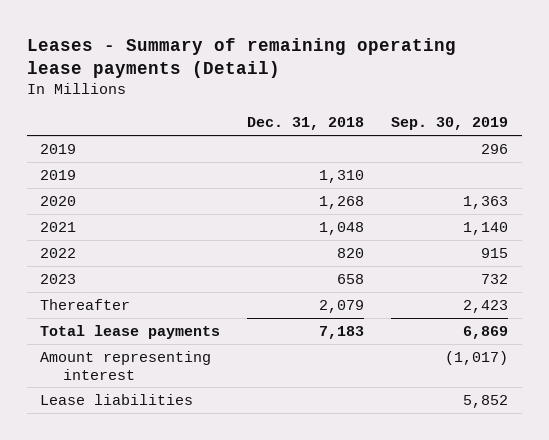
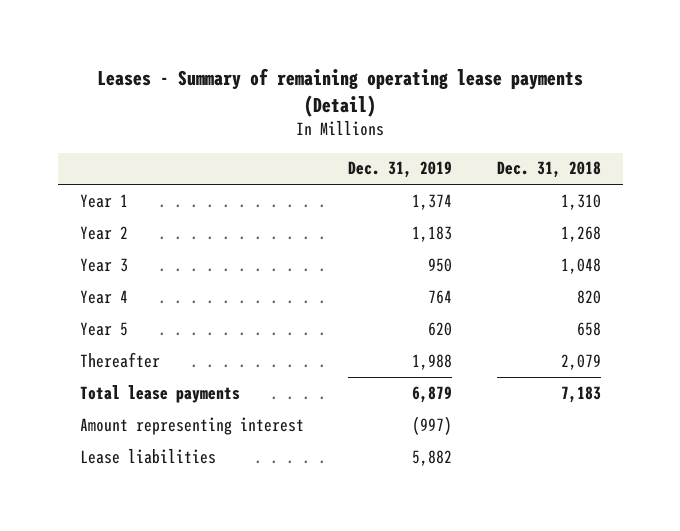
- | Dec. 31, 2018 | Sep. 30, 2019
+ | Dec. 31, 2019 | Dec. 31, 2018
- 2019 | | 296
- 2019 | 1,310 |
- 2020 | 1,268 | 1,363
- 2021 | 1,048 | 1,140
- 2022 | 820 | 915
- 2023 | 658 | 732
+ Year 1 | 1,374 | 1,310
+ Year 2 | 1,183 | 1,268
+ Year 3 | 950 | 1,048
+ Year 4 | 764 | 820
+ Year 5 | 620 | 658

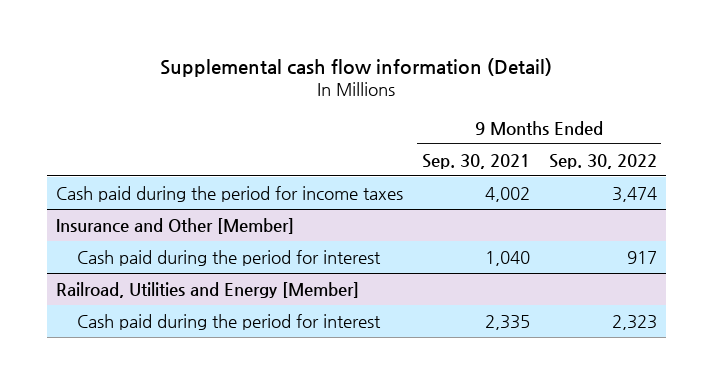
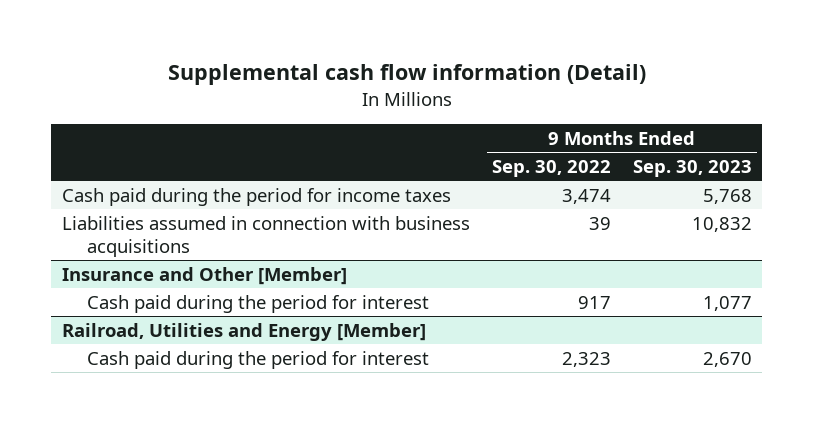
- | 9 Months Ended Sep. 30, 2021 | 9 Months Ended Sep. 30, 2022
+ | 9 Months Ended Sep. 30, 2022 | 9 Months Ended Sep. 30, 2023
+ Liabilities assumed in connection with business acquisitions | 39 | 10,832

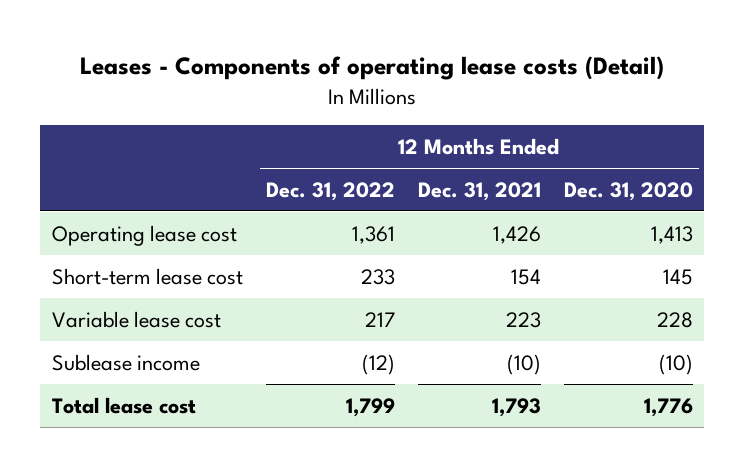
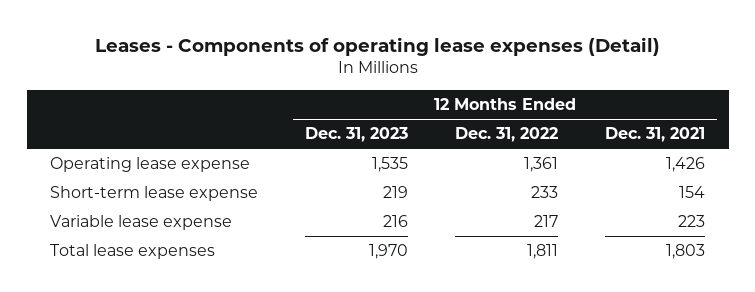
- Leases - Components of operating lease costs (Detail)
+ Leases - Components of operating lease expenses (Detail)
- | 12 Months Ended Dec. 31, 2022 | 12 Months Ended Dec. 31, 2021 | 12 Months Ended Dec. 31, 2020
+ | 12 Months Ended Dec. 31, 2023 | 12 Months Ended Dec. 31, 2022 | 12 Months Ended Dec. 31, 2021
- Operating lease cost | 1,361 | 1,426 | 1,413
- Short-term lease cost | 233 | 154 | 145
- Variable lease cost | 217 | 223 | 228
- Sublease income | (12) | (10) | (10)
- Total lease cost | 1,799 | 1,793 | 1,776
+ Operating lease expense | 1,535 | 1,361 | 1,426
+ Short-term lease expense | 219 | 233 | 154
+ Variable lease expense | 216 | 217 | 223
+ Total lease expenses | 1,970 | 1,811 | 1,803

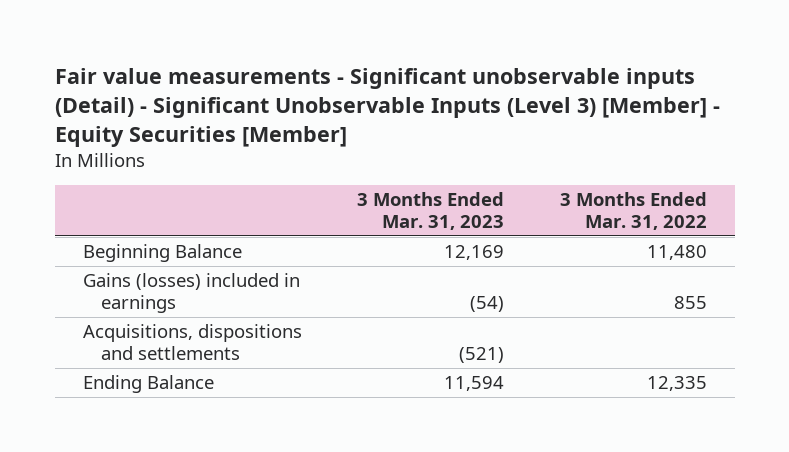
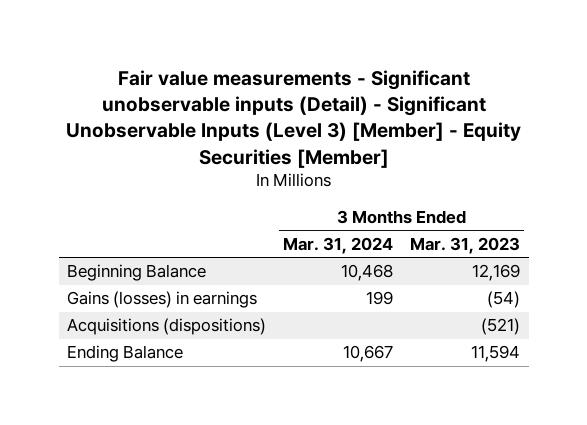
- | 3 Months Ended Mar. 31, 2023 | 3 Months Ended Mar. 31, 2022
+ | 3 Months Ended Mar. 31, 2024 | 3 Months Ended Mar. 31, 2023
- Gains (losses) included in earnings | (54) | 855
- Acquisitions, dispositions and settlements | (521) |
+ Gains (losses) in earnings | 199 | (54)
+ Acquisitions (dispositions) | | (521)

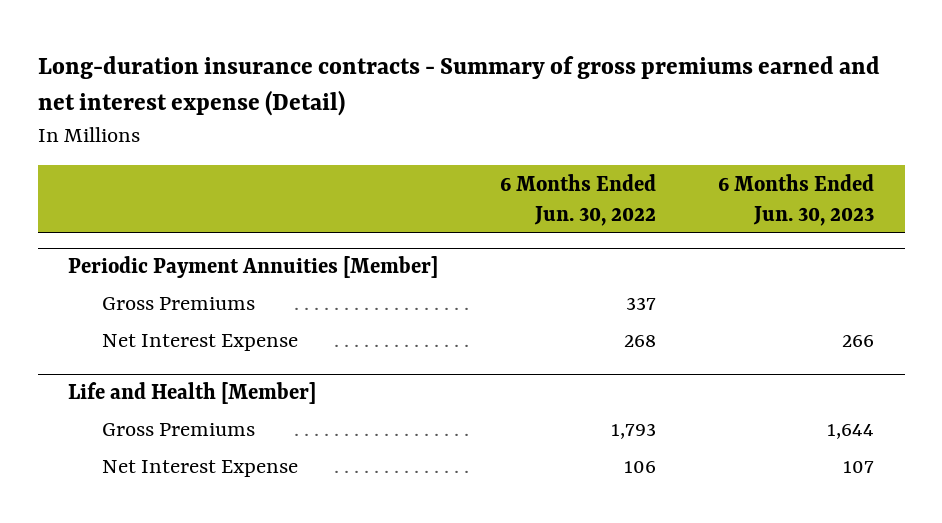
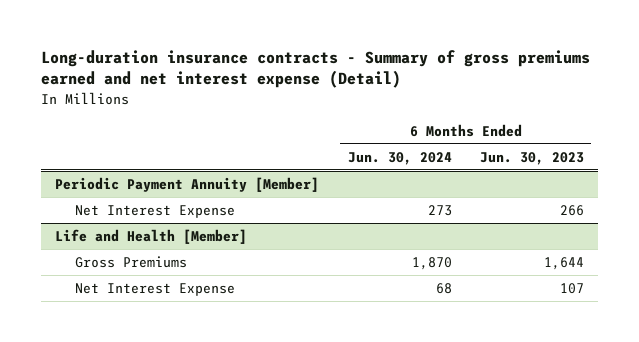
- | 6 Months Ended Jun. 30, 2022 | 6 Months Ended Jun. 30, 2023
+ | 6 Months Ended Jun. 30, 2024 | 6 Months Ended Jun. 30, 2023
- Periodic Payment Annuities [Member]
- Gross Premiums | 337 |
+ Periodic Payment Annuity [Member]

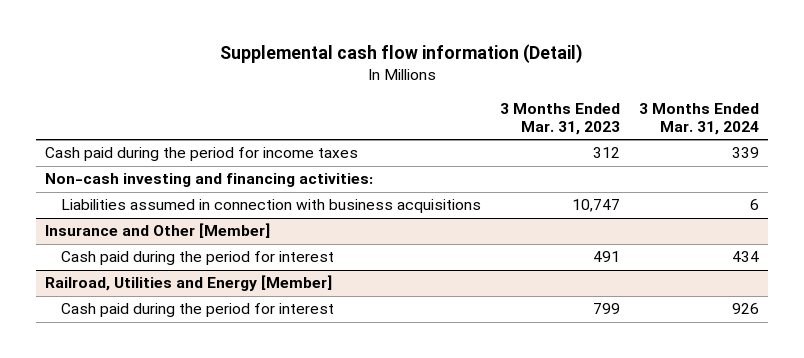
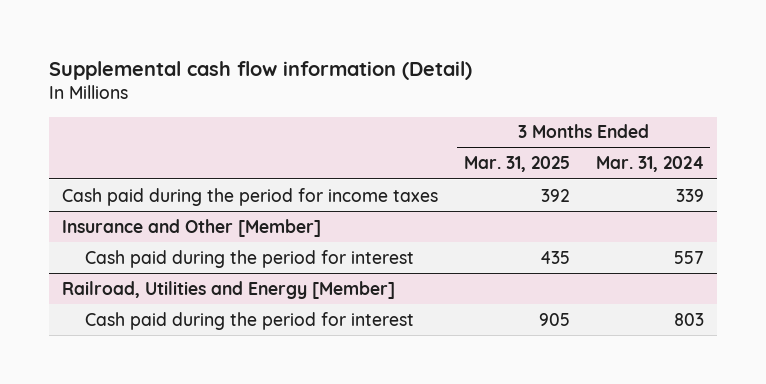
- | 3 Months Ended Mar. 31, 2023 | 3 Months Ended Mar. 31, 2024
+ | 3 Months Ended Mar. 31, 2025 | 3 Months Ended Mar. 31, 2024
- Non-cash investing and financing activities:
- Liabilities assumed in connection with business acquisitions | 10,747 | 6
@ Insurance and Other [Member]
- Cash paid during the period for interest | 491 | 434
+ Cash paid during the period for interest | 435 | 557
@ Railroad, Utilities and Energy [Member]
- Cash paid during the period for interest | 799 | 926
+ Cash paid during the period for interest | 905 | 803

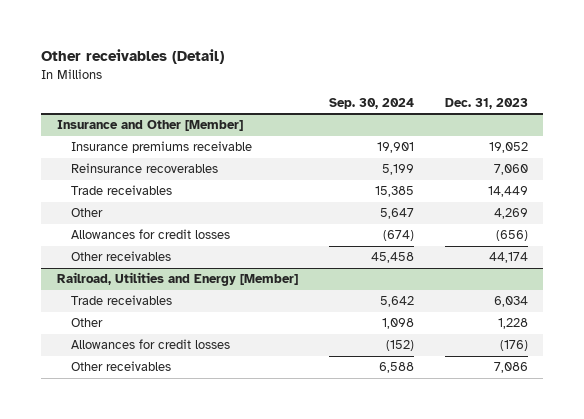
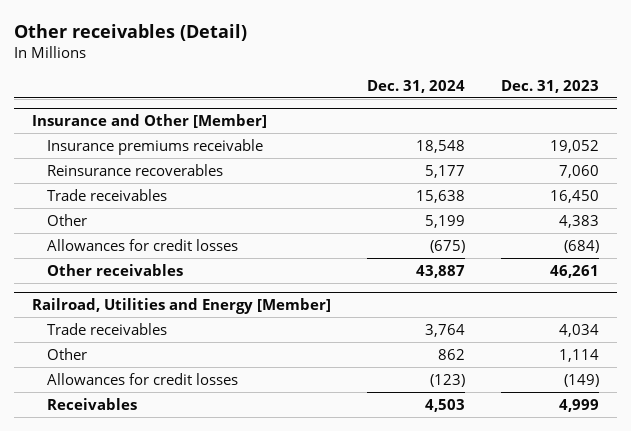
- | Sep. 30, 2024 | Dec. 31, 2023
+ | Dec. 31, 2024 | Dec. 31, 2023
@ Insurance and Other [Member]
- Trade receivables | 15,385 | 14,449
- Other | 5,647 | 4,269
- Allowances for credit losses | (674) | (656)
- Other receivables | 45,458 | 44,174
+ Trade receivables | 15,638 | 16,450
+ Other | 5,199 | 4,383
+ Allowances for credit losses | (675) | (684)
+ Other receivables | 43,887 | 46,261
@ Railroad, Utilities and Energy [Member]
- Trade receivables | 5,642 | 6,034
- Other | 1,098 | 1,228
- Allowances for credit losses | (152) | (176)
- Other receivables | 6,588 | 7,086
+ Trade receivables | 3,764 | 4,034
+ Other | 862 | 1,114
+ Allowances for credit losses | (123) | (149)
+ Receivables | 4,503 | 4,999

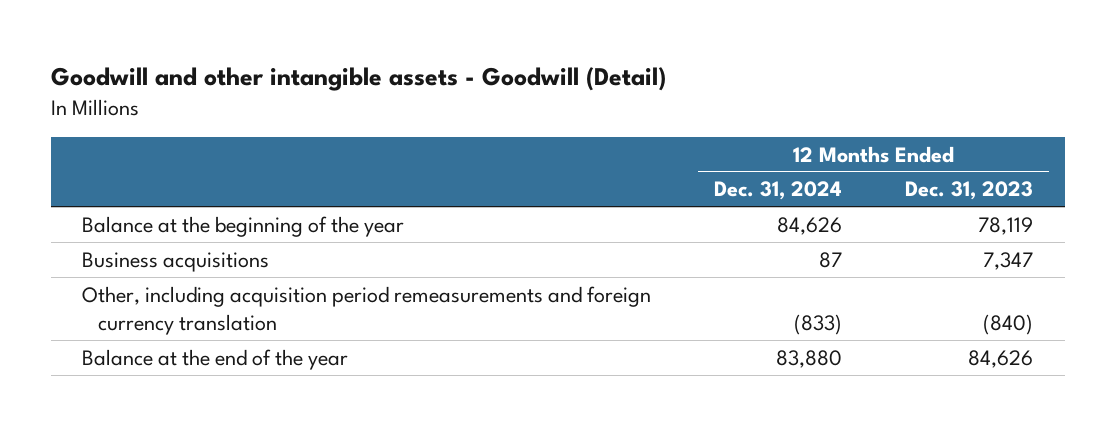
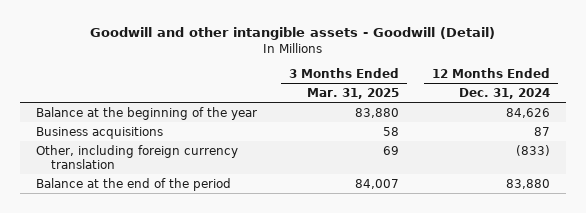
- | 12 Months Ended Dec. 31, 2024 | 12 Months Ended Dec. 31, 2023
+ | 3 Months Ended Mar. 31, 2025 | 12 Months Ended Dec. 31, 2024
- Other, including acquisition period remeasurements and foreign currency translation | (833) | (840)
- Balance at the end of the year | 83,880 | 84,626
+ Other, including foreign currency translation | 69 | (833)
+ Balance at the end of the period | 84,007 | 83,880

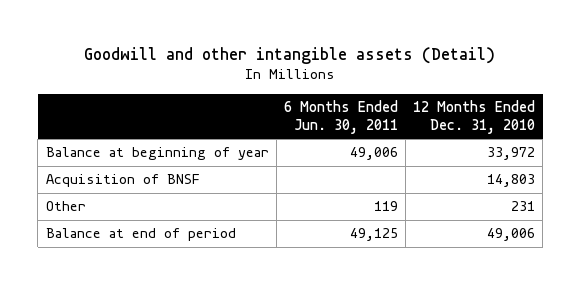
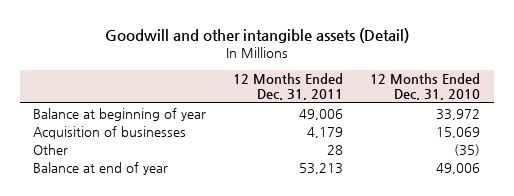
- | 6 Months Ended Jun. 30, 2011 | 12 Months Ended Dec. 31, 2010
+ | 12 Months Ended Dec. 31, 2011 | 12 Months Ended Dec. 31, 2010
- Acquisition of BNSF | | 14,803
- Other | 119 | 231
- Balance at end of period | 49,125 | 49,006
+ Acquisition of businesses | 4,179 | 15,069
+ Other | 28 | (35)
+ Balance at end of year | 53,213 | 49,006

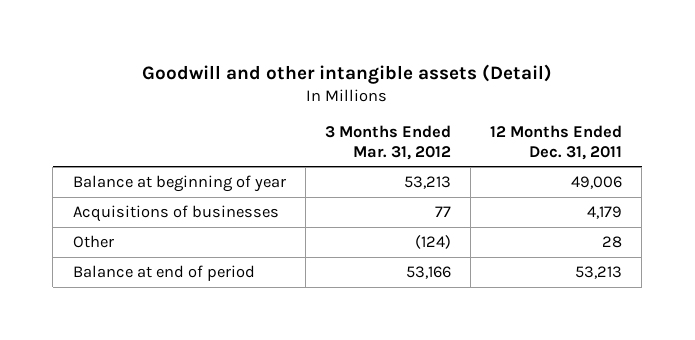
- | 12 Months Ended Dec. 31, 2011 | 12 Months Ended Dec. 31, 2010
+ | 3 Months Ended Mar. 31, 2012 | 12 Months Ended Dec. 31, 2011
- Acquisition of businesses | 4,179 | 15,069
+ Acquisitions of businesses | 77 | 4,179
- Balance at end of year | 53,213 | 49,006
+ Balance at end of period | 53,166 | 53,213

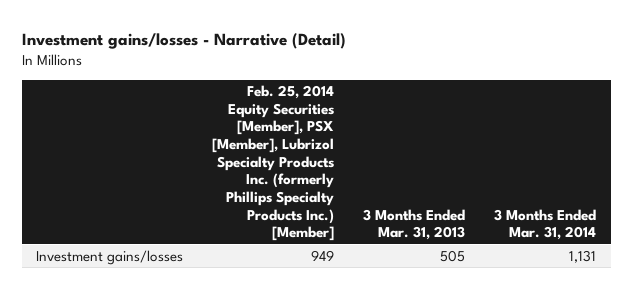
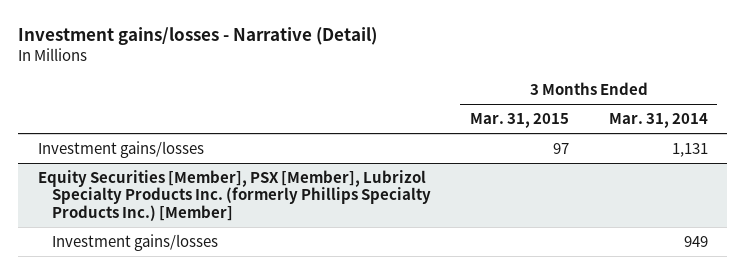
- | Feb. 25, 2014 Equity Securities [Member], PSX [Member], Lubrizol Specialty Products Inc. (formerly Phillips Specialty Products Inc.) [Member] | 3 Months Ended Mar. 31, 2013 | 3 Months Ended Mar. 31, 2014
+ | 3 Months Ended Mar. 31, 2015 | 3 Months Ended Mar. 31, 2014
+ Equity Securities [Member], PSX [Member], Lubrizol Specialty Products Inc. (formerly Phillips Specialty Products Inc.) [Member]
+ Investment gains/losses | | 949

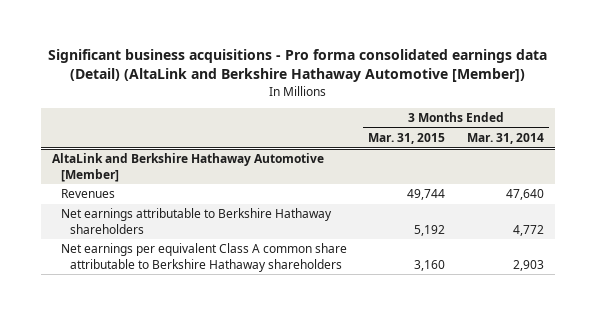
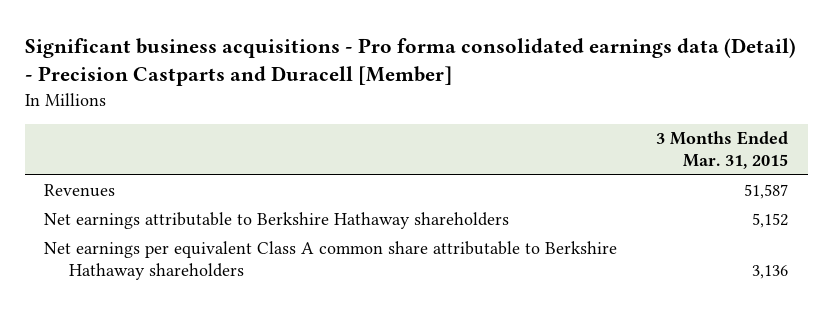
- Significant business acquisitions - Pro forma consolidated earnings data (Detail) (AltaLink and Berkshire Hathaway Automotive [Member])
+ Significant business acquisitions - Pro forma consolidated earnings data (Detail) - Precision Castparts and Duracell [Member]
- | 3 Months Ended Mar. 31, 2015 | 3 Months Ended Mar. 31, 2014
+ | 3 Months Ended Mar. 31, 2015
- AltaLink and Berkshire Hathaway Automotive [Member]
- Revenues | 49,744 | 47,640
- Net earnings attributable to Berkshire Hathaway shareholders | 5,192 | 4,772
- Net earnings per equivalent Class A common share attributable to Berkshire Hathaway shareholders | 3,160 | 2,903
+ Revenues | 51,587
+ Net earnings attributable to Berkshire Hathaway shareholders | 5,152
+ Net earnings per equivalent Class A common share attributable to Berkshire Hathaway shareholders | 3,136

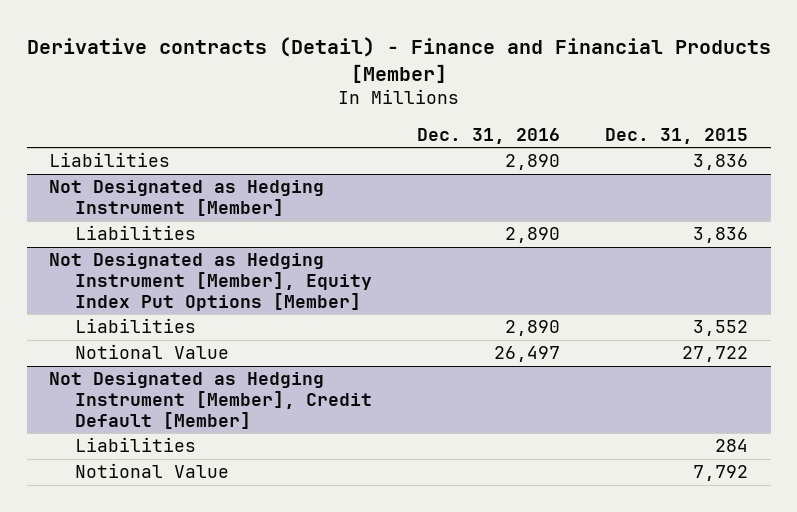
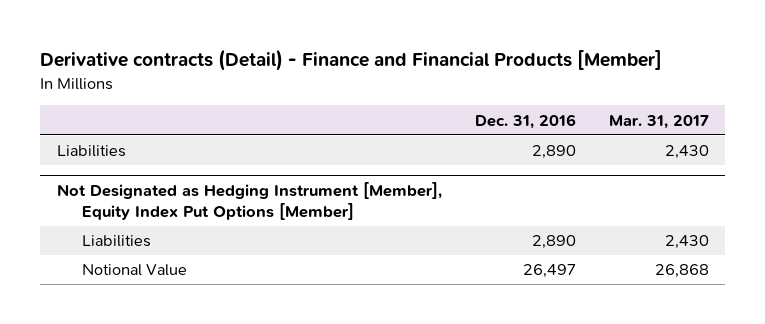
- | Dec. 31, 2016 | Dec. 31, 2015
+ | Dec. 31, 2016 | Mar. 31, 2017
- Not Designated as Hedging Instrument [Member]
- Liabilities | 2,890 | 3,836
- Not Designated as Hedging Instrument [Member], Credit Default [Member]
- Liabilities | | 284
- Notional Value | | 7,792

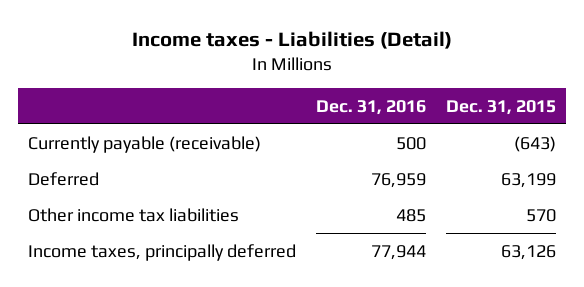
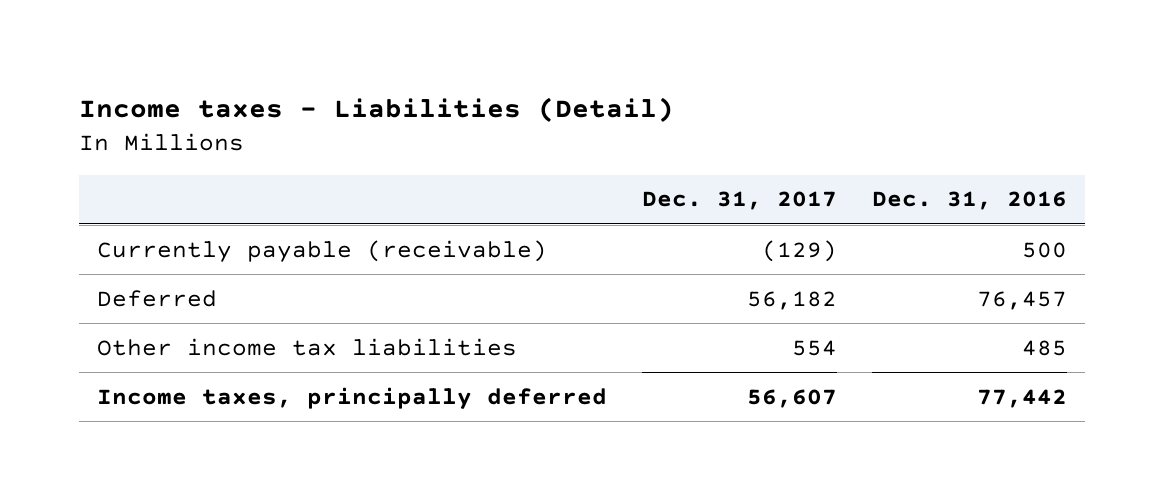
- | Dec. 31, 2016 | Dec. 31, 2015
+ | Dec. 31, 2017 | Dec. 31, 2016
- Deferred | 76,959 | 63,199
+ Deferred | 56,182 | 76,457
- Income taxes, principally deferred | 77,944 | 63,126
+ Income taxes, principally deferred | 56,607 | 77,442

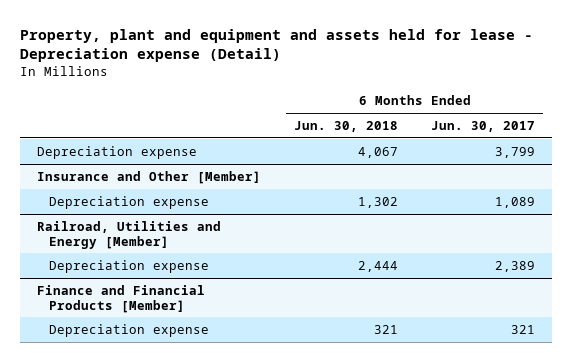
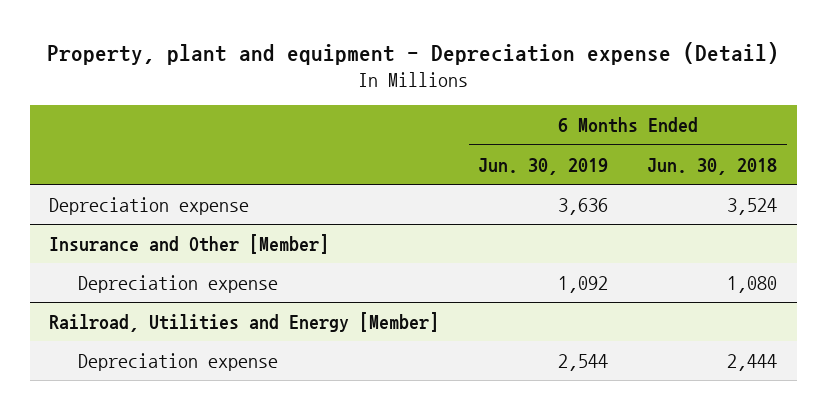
- Property, plant and equipment and assets held for lease - Depreciation expense (Detail)
+ Property, plant and equipment - Depreciation expense (Detail)
- | 6 Months Ended Jun. 30, 2018 | 6 Months Ended Jun. 30, 2017
+ | 6 Months Ended Jun. 30, 2019 | 6 Months Ended Jun. 30, 2018
- Depreciation expense | 4,067 | 3,799
+ Depreciation expense | 3,636 | 3,524
@ Insurance and Other [Member]
- Depreciation expense | 1,302 | 1,089
+ Depreciation expense | 1,092 | 1,080
- Finance and Financial Products [Member]
- Depreciation expense | 321 | 321

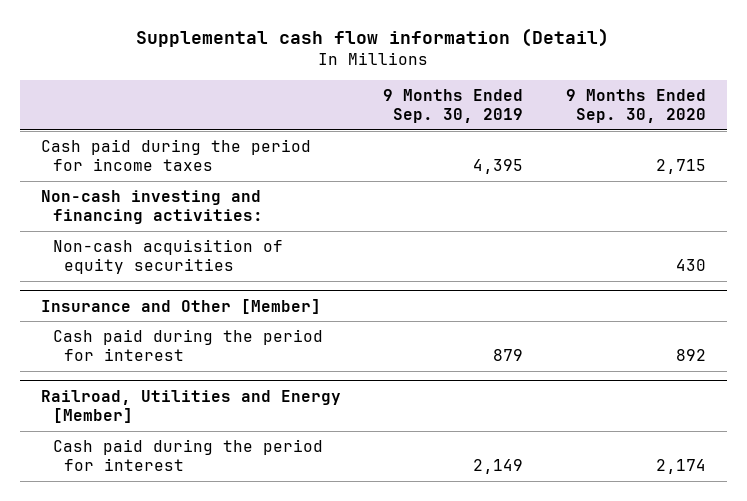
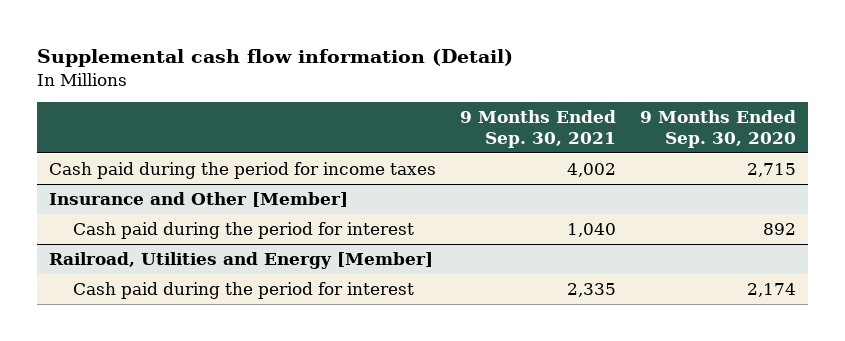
- | 9 Months Ended Sep. 30, 2019 | 9 Months Ended Sep. 30, 2020
+ | 9 Months Ended Sep. 30, 2021 | 9 Months Ended Sep. 30, 2020
- Non-cash investing and financing activities:
- Non-cash acquisition of equity securities | | 430

